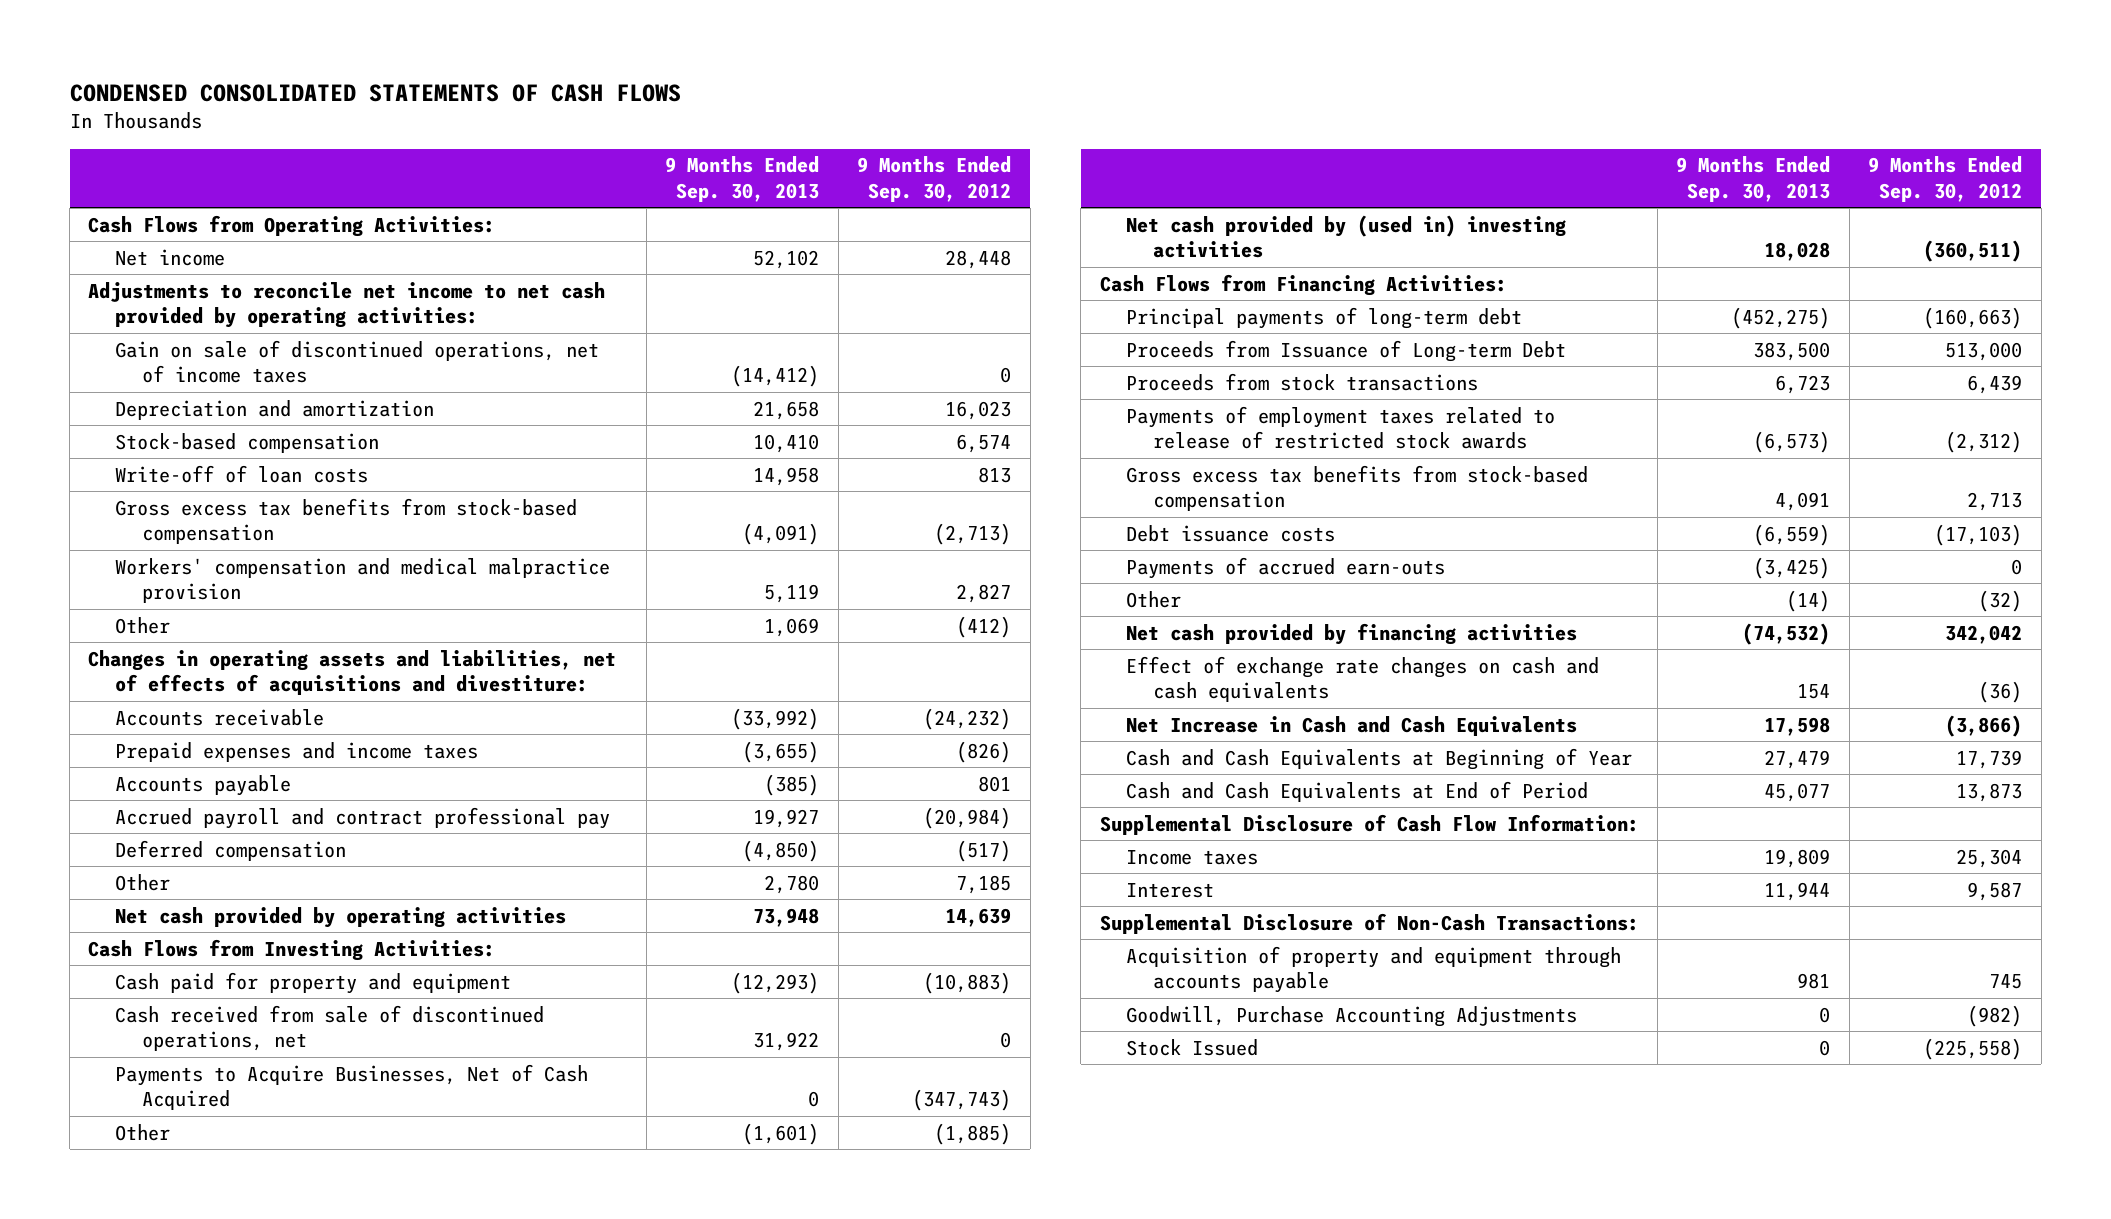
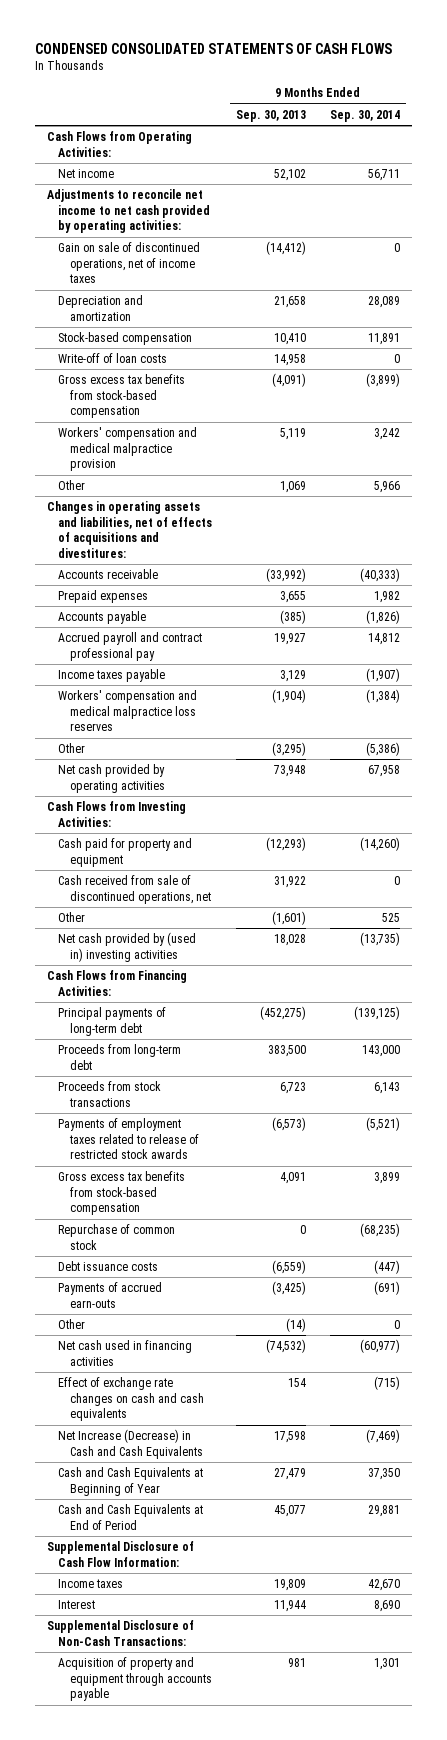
- | 9 Months Ended Sep. 30, 2013 | 9 Months Ended Sep. 30, 2012
+ | 9 Months Ended Sep. 30, 2013 | 9 Months Ended Sep. 30, 2014
- Changes in operating assets and liabilities, net of effects of acquisitions and divestiture:
+ Changes in operating assets and liabilities, net of effects of acquisitions and divestitures:
- Prepaid expenses and income taxes | (3,655) | (826)
+ Prepaid expenses | 3,655 | 1,982
- Deferred compensation | (4,850) | (517)
- Other | 2,780 | 7,185
+ Income taxes payable | 3,129 | (1,907)
+ Workers' compensation and medical malpractice loss reserves | (1,904) | (1,384)
+ Other | (3,295) | (5,386)
- Payments to Acquire Businesses, Net of Cash Acquired | 0 | (347,743)
- Proceeds from Issuance of Long-term Debt | 383,500 | 513,000
+ Proceeds from long-term debt | 383,500 | 143,000
+ Repurchase of common stock | 0 | (68,235)
- Net cash provided by financing activities | (74,532) | 342,042
+ Net cash used in financing activities | (74,532) | (60,977)
- Net Increase in Cash and Cash Equivalents | 17,598 | (3,866)
+ Net Increase (Decrease) in Cash and Cash Equivalents | 17,598 | (7,469)
- Goodwill, Purchase Accounting Adjustments | 0 | (982)
- Stock Issued | 0 | (225,558)

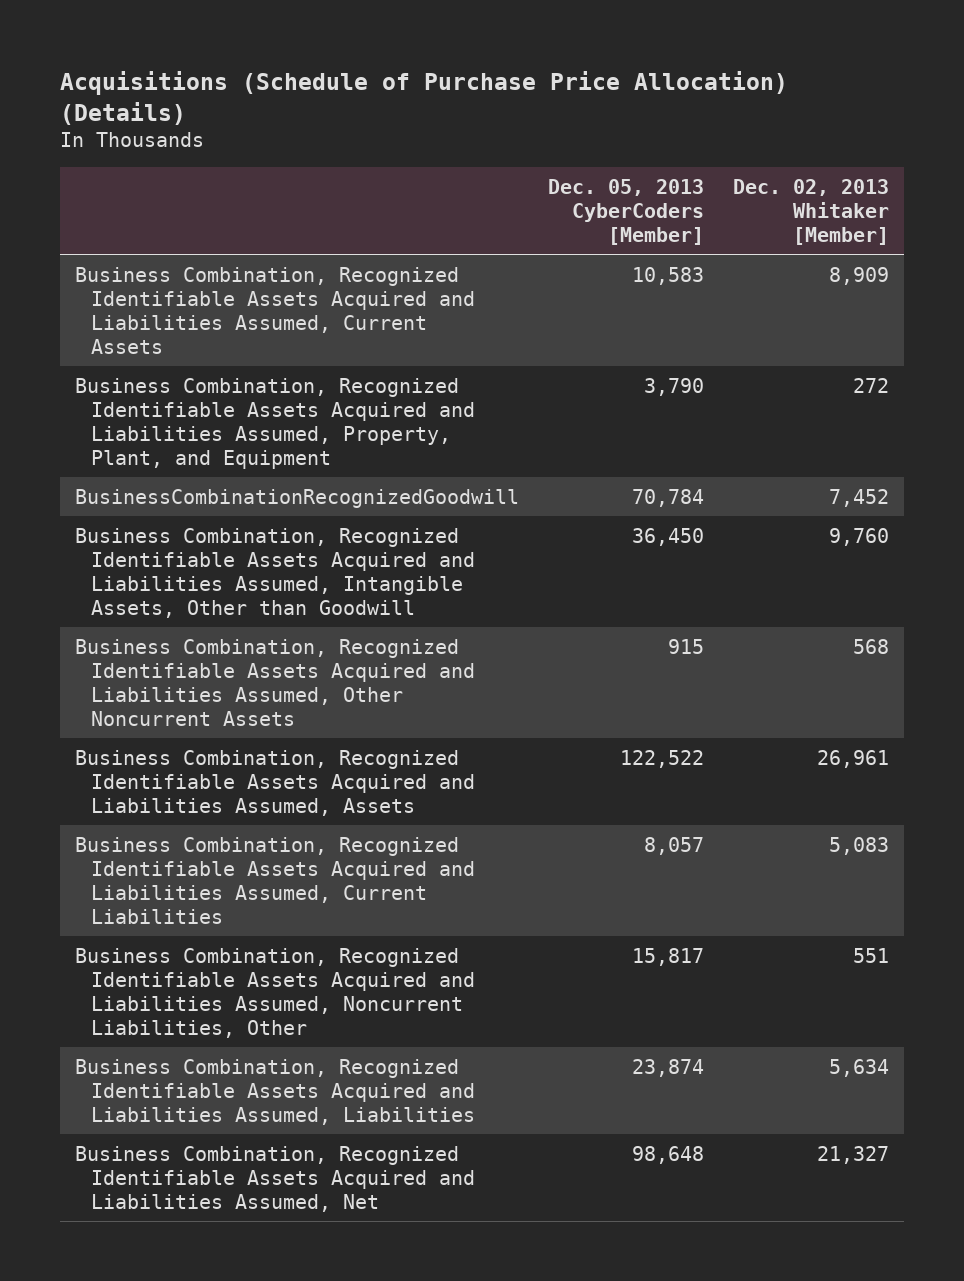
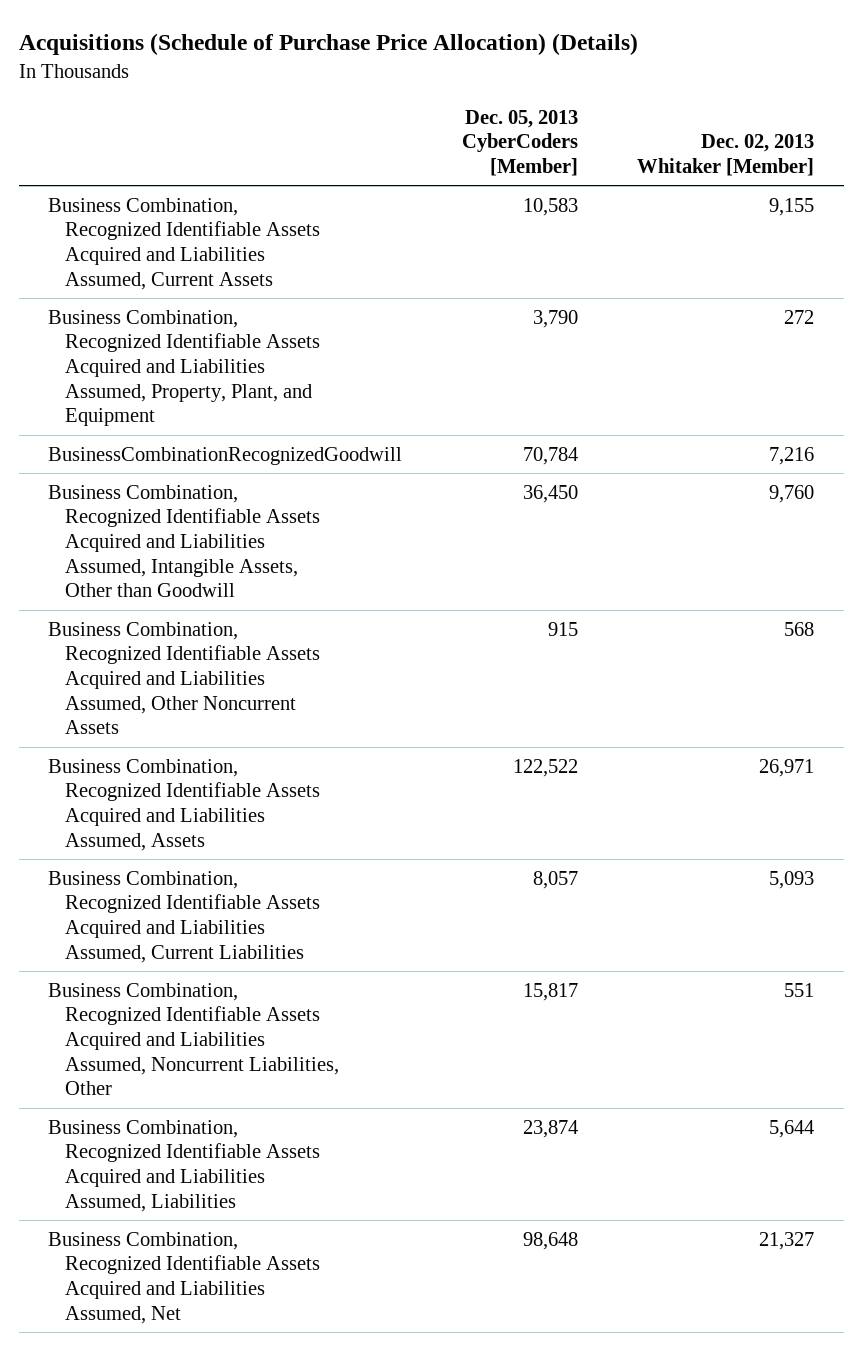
- Business Combination, Recognized Identifiable Assets Acquired and Liabilities Assumed, Current Assets | 10,583 | 8,909
+ Business Combination, Recognized Identifiable Assets Acquired and Liabilities Assumed, Current Assets | 10,583 | 9,155
- BusinessCombinationRecognizedGoodwill | 70,784 | 7,452
+ BusinessCombinationRecognizedGoodwill | 70,784 | 7,216
- Business Combination, Recognized Identifiable Assets Acquired and Liabilities Assumed, Assets | 122,522 | 26,961
- Business Combination, Recognized Identifiable Assets Acquired and Liabilities Assumed, Current Liabilities | 8,057 | 5,083
+ Business Combination, Recognized Identifiable Assets Acquired and Liabilities Assumed, Assets | 122,522 | 26,971
+ Business Combination, Recognized Identifiable Assets Acquired and Liabilities Assumed, Current Liabilities | 8,057 | 5,093
- Business Combination, Recognized Identifiable Assets Acquired and Liabilities Assumed, Liabilities | 23,874 | 5,634
+ Business Combination, Recognized Identifiable Assets Acquired and Liabilities Assumed, Liabilities | 23,874 | 5,644

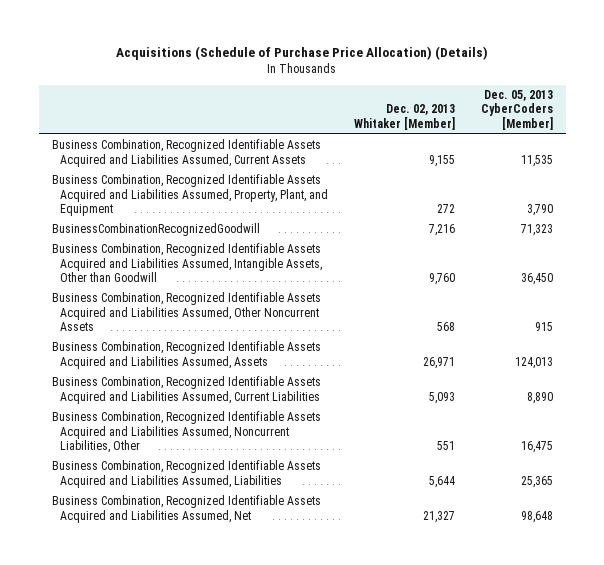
- | Dec. 05, 2013 CyberCoders [Member] | Dec. 02, 2013 Whitaker [Member]
+ | Dec. 02, 2013 Whitaker [Member] | Dec. 05, 2013 CyberCoders [Member]
- Business Combination, Recognized Identifiable Assets Acquired and Liabilities Assumed, Current Assets | 10,583 | 9,155
+ Business Combination, Recognized Identifiable Assets Acquired and Liabilities Assumed, Current Assets | 9,155 | 11,535
- BusinessCombinationRecognizedGoodwill | 70,784 | 7,216
+ BusinessCombinationRecognizedGoodwill | 7,216 | 71,323
- Business Combination, Recognized Identifiable Assets Acquired and Liabilities Assumed, Assets | 122,522 | 26,971
- Business Combination, Recognized Identifiable Assets Acquired and Liabilities Assumed, Current Liabilities | 8,057 | 5,093
- Business Combination, Recognized Identifiable Assets Acquired and Liabilities Assumed, Noncurrent Liabilities, Other | 15,817 | 551
- Business Combination, Recognized Identifiable Assets Acquired and Liabilities Assumed, Liabilities | 23,874 | 5,644
+ Business Combination, Recognized Identifiable Assets Acquired and Liabilities Assumed, Assets | 26,971 | 124,013
+ Business Combination, Recognized Identifiable Assets Acquired and Liabilities Assumed, Current Liabilities | 5,093 | 8,890
+ Business Combination, Recognized Identifiable Assets Acquired and Liabilities Assumed, Noncurrent Liabilities, Other | 551 | 16,475
+ Business Combination, Recognized Identifiable Assets Acquired and Liabilities Assumed, Liabilities | 5,644 | 25,365

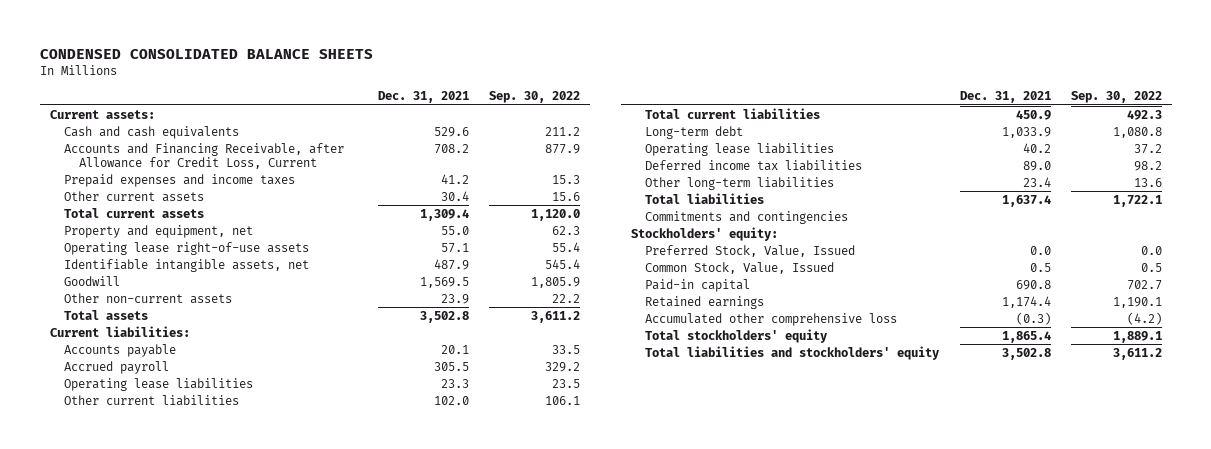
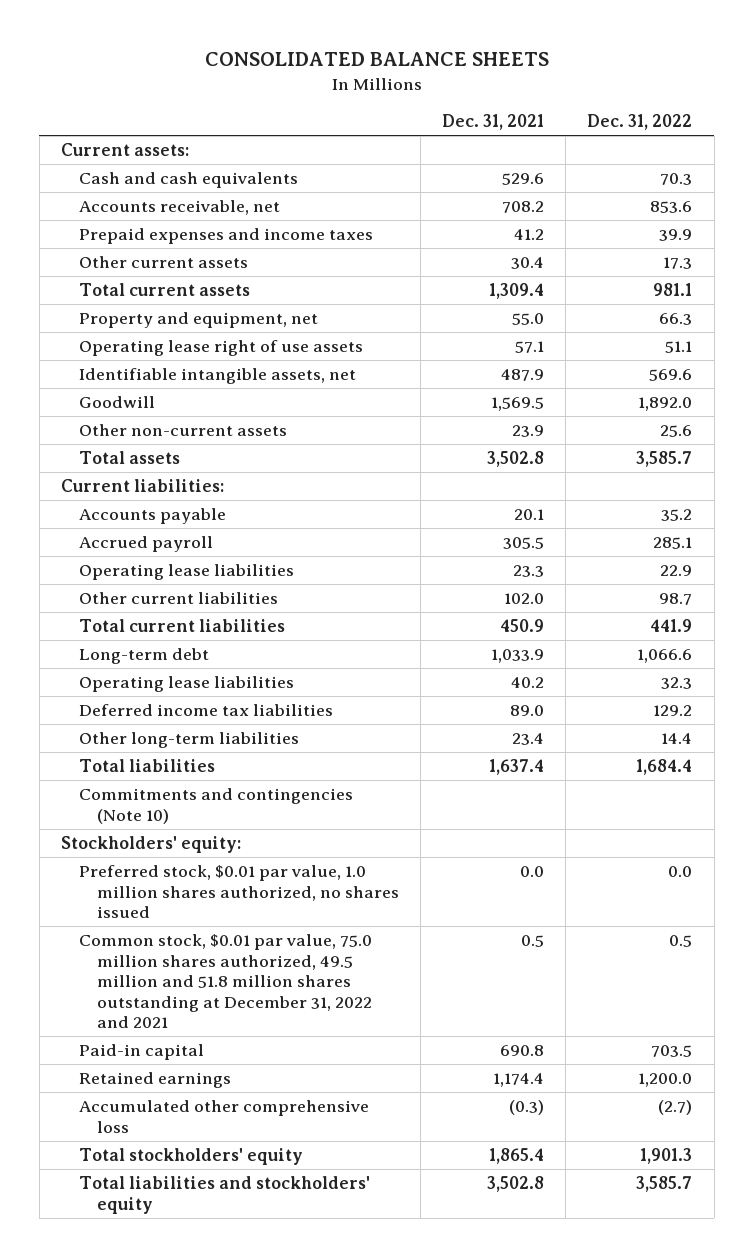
- CONDENSED CONSOLIDATED BALANCE SHEETS
+ CONSOLIDATED BALANCE SHEETS
- | Dec. 31, 2021 | Sep. 30, 2022
+ | Dec. 31, 2021 | Dec. 31, 2022
- Accounts and Financing Receivable, after Allowance for Credit Loss, Current | 708.2 | 877.9
+ Accounts receivable, net | 708.2 | 853.6
- Operating lease right-of-use assets | 57.1 | 55.4
+ Operating lease right of use assets | 57.1 | 51.1
- Commitments and contingencies
+ Commitments and contingencies (Note 10)
- Preferred Stock, Value, Issued | 0.0 | 0.0
- Common Stock, Value, Issued | 0.5 | 0.5
+ Preferred stock, $0.01 par value, 1.0 million shares authorized, no shares issued | 0.0 | 0.0
+ Common stock, $0.01 par value, 75.0 million shares authorized, 49.5 million and 51.8 million shares outstanding at December 31, 2022 and 2021 | 0.5 | 0.5

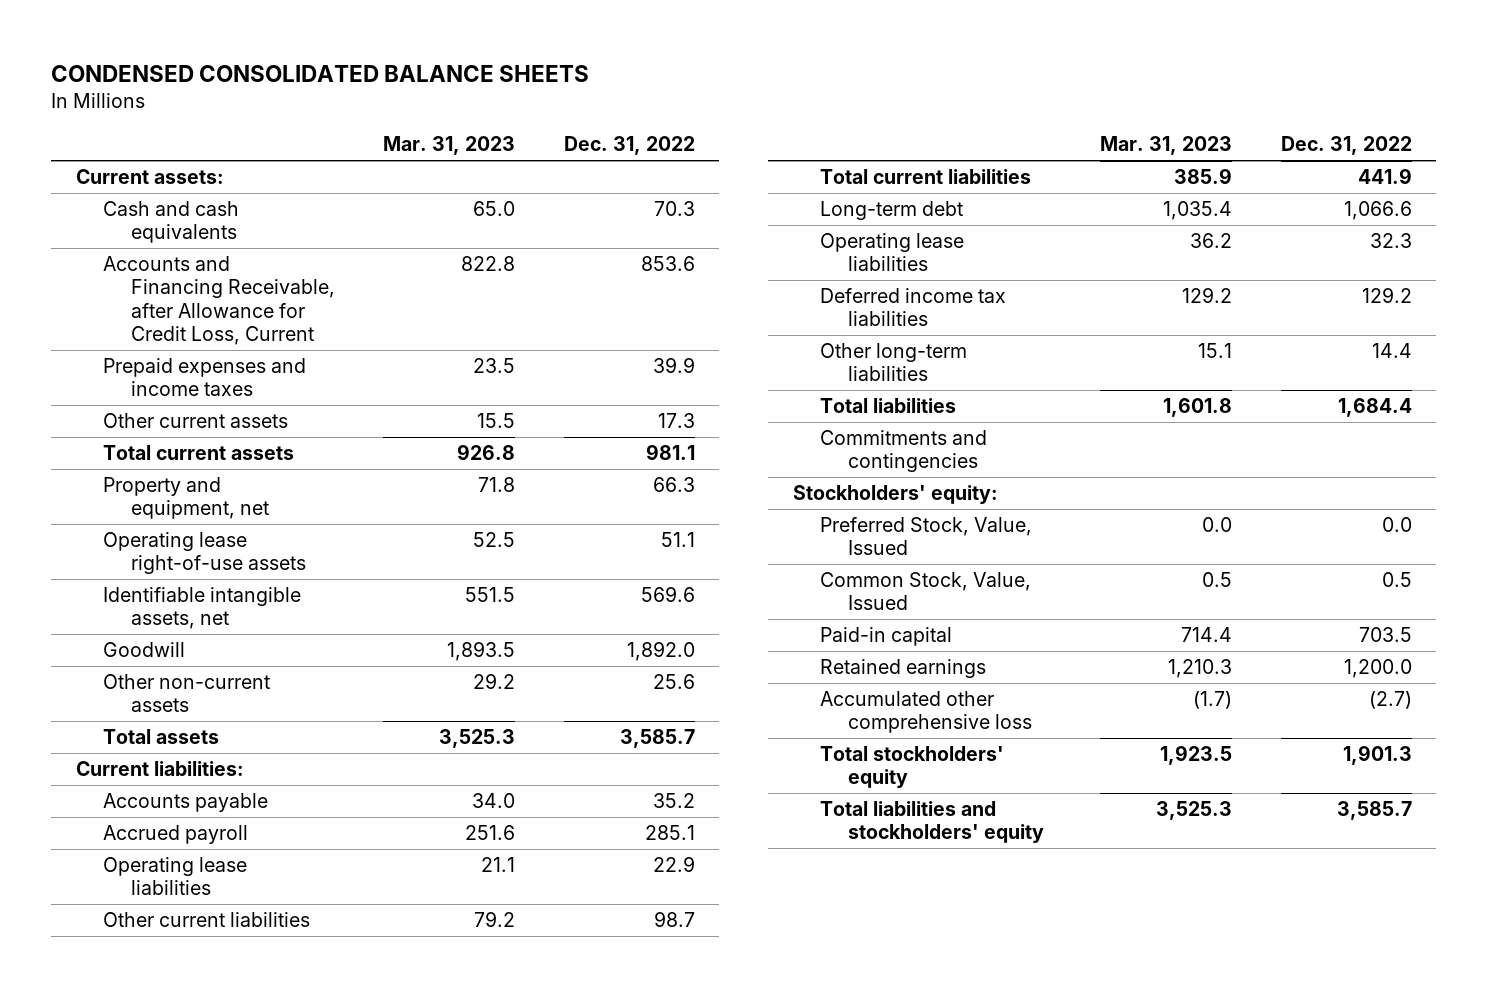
- CONSOLIDATED BALANCE SHEETS
+ CONDENSED CONSOLIDATED BALANCE SHEETS
- | Dec. 31, 2021 | Dec. 31, 2022
+ | Mar. 31, 2023 | Dec. 31, 2022
- Accounts receivable, net | 708.2 | 853.6
+ Accounts and Financing Receivable, after Allowance for Credit Loss, Current | 822.8 | 853.6
- Operating lease right of use assets | 57.1 | 51.1
+ Operating lease right-of-use assets | 52.5 | 51.1
- Commitments and contingencies (Note 10)
+ Commitments and contingencies
- Preferred stock, $0.01 par value, 1.0 million shares authorized, no shares issued | 0.0 | 0.0
- Common stock, $0.01 par value, 75.0 million shares authorized, 49.5 million and 51.8 million shares outstanding at December 31, 2022 and 2021 | 0.5 | 0.5
+ Preferred Stock, Value, Issued | 0.0 | 0.0
+ Common Stock, Value, Issued | 0.5 | 0.5

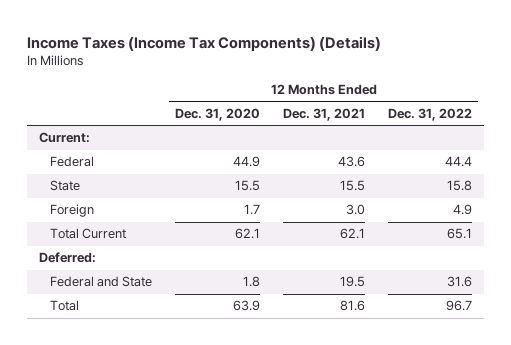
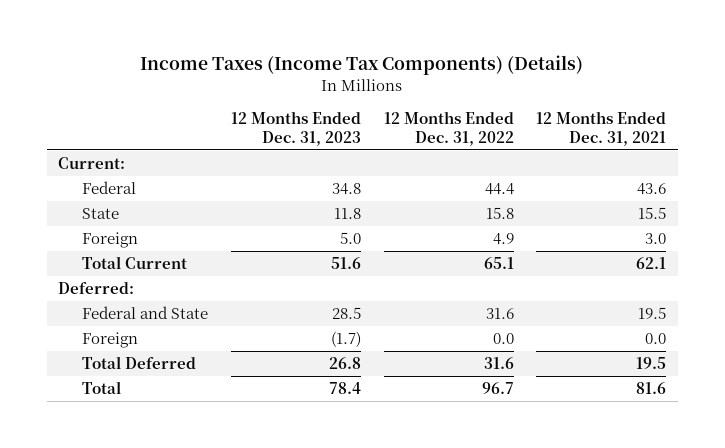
- | 12 Months Ended Dec. 31, 2020 | 12 Months Ended Dec. 31, 2021 | 12 Months Ended Dec. 31, 2022
+ | 12 Months Ended Dec. 31, 2023 | 12 Months Ended Dec. 31, 2022 | 12 Months Ended Dec. 31, 2021
+ Foreign | (1.7) | 0.0 | 0.0
+ Total Deferred | 26.8 | 31.6 | 19.5

